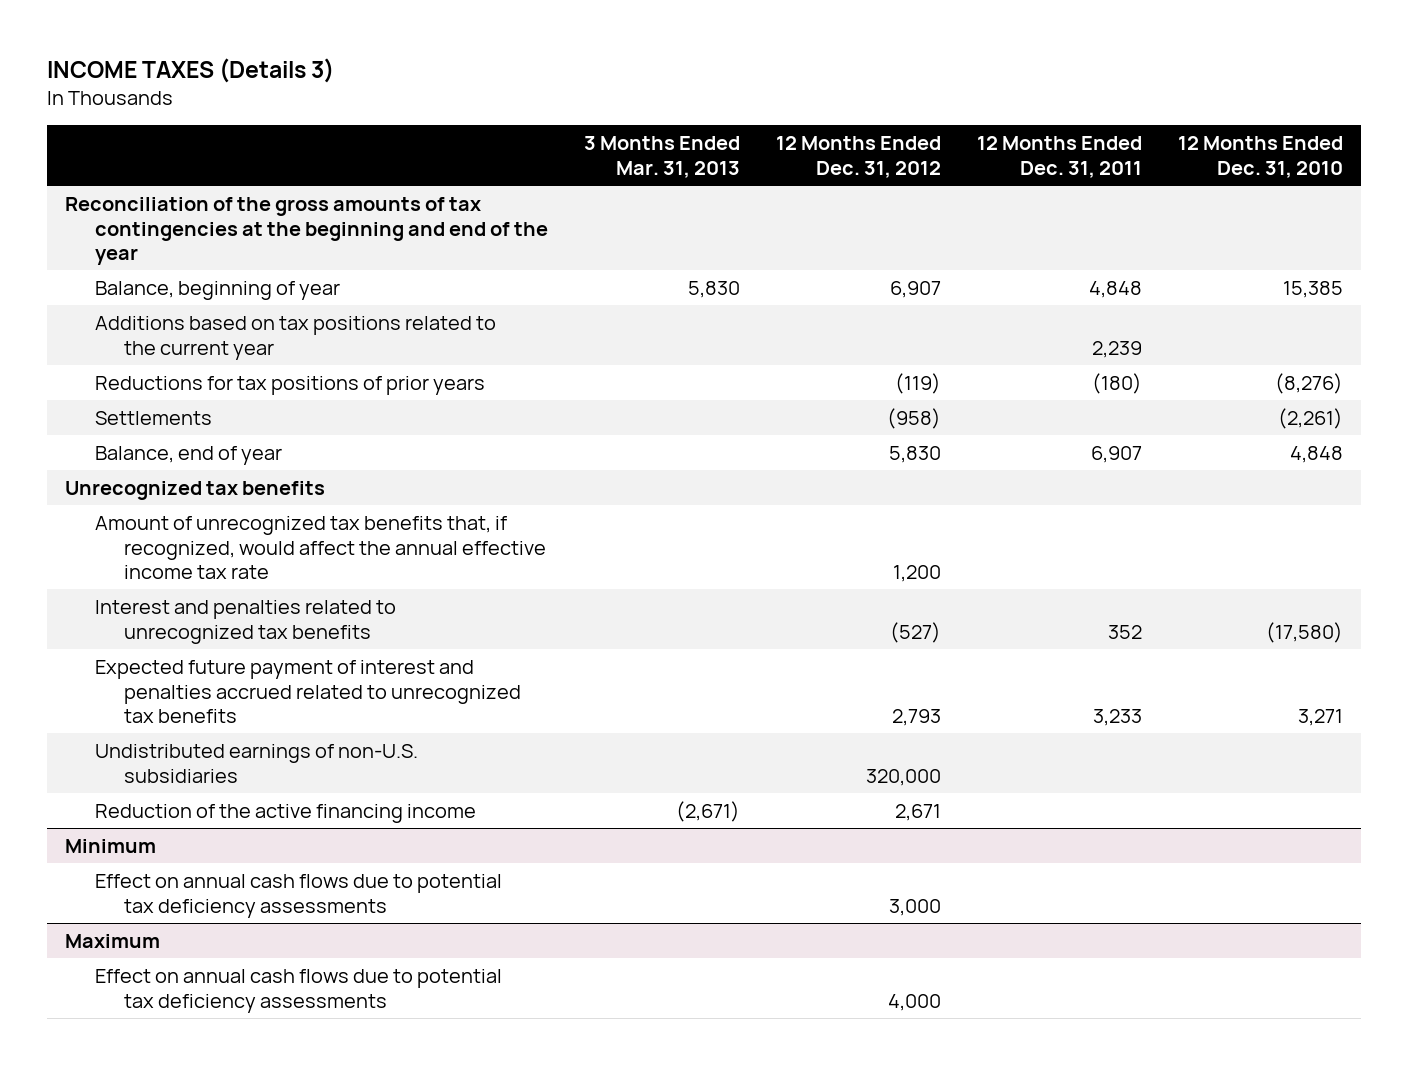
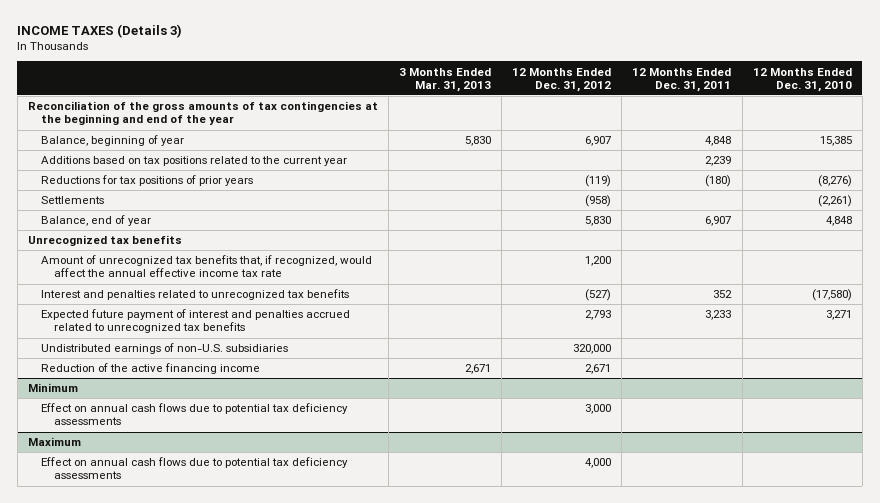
- Reduction of the active financing income | (2,671) | 2,671 | |
+ Reduction of the active financing income | 2,671 | 2,671 | |

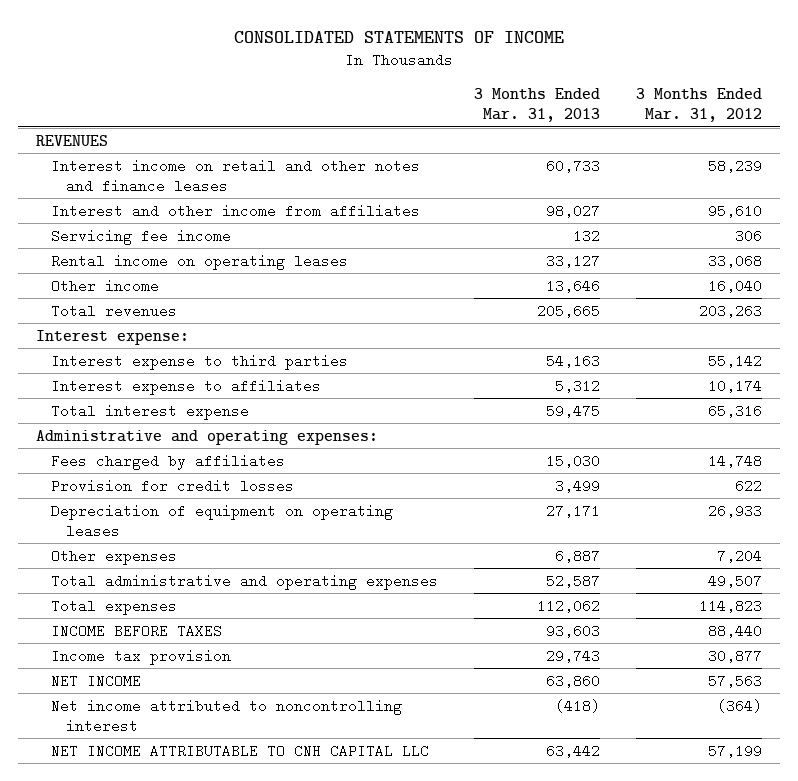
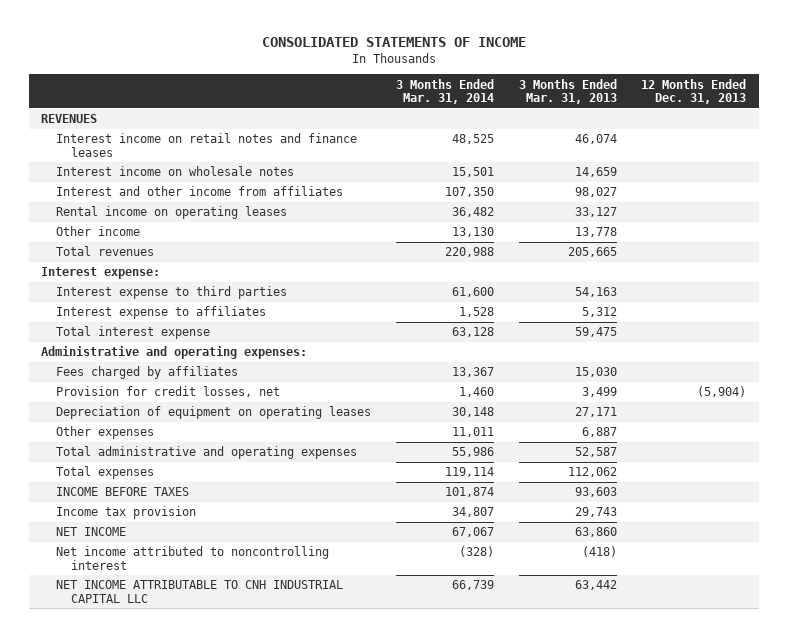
- | 3 Months Ended Mar. 31, 2013 | 3 Months Ended Mar. 31, 2012
+ | 3 Months Ended Mar. 31, 2014 | 3 Months Ended Mar. 31, 2013 | 12 Months Ended Dec. 31, 2013
- Interest income on retail and other notes and finance leases | 60,733 | 58,239
+ Interest income on retail notes and finance leases | 48,525 | 46,074 |
+ Interest income on wholesale notes | 15,501 | 14,659 |
- Servicing fee income | 132 | 306
- Other income | 13,646 | 16,040
+ Other income | 13,130 | 13,778 |
- Provision for credit losses | 3,499 | 622
+ Provision for credit losses, net | 1,460 | 3,499 | (5,904)
- NET INCOME ATTRIBUTABLE TO CNH CAPITAL LLC | 63,442 | 57,199
+ NET INCOME ATTRIBUTABLE TO CNH INDUSTRIAL CAPITAL LLC | 66,739 | 63,442 |

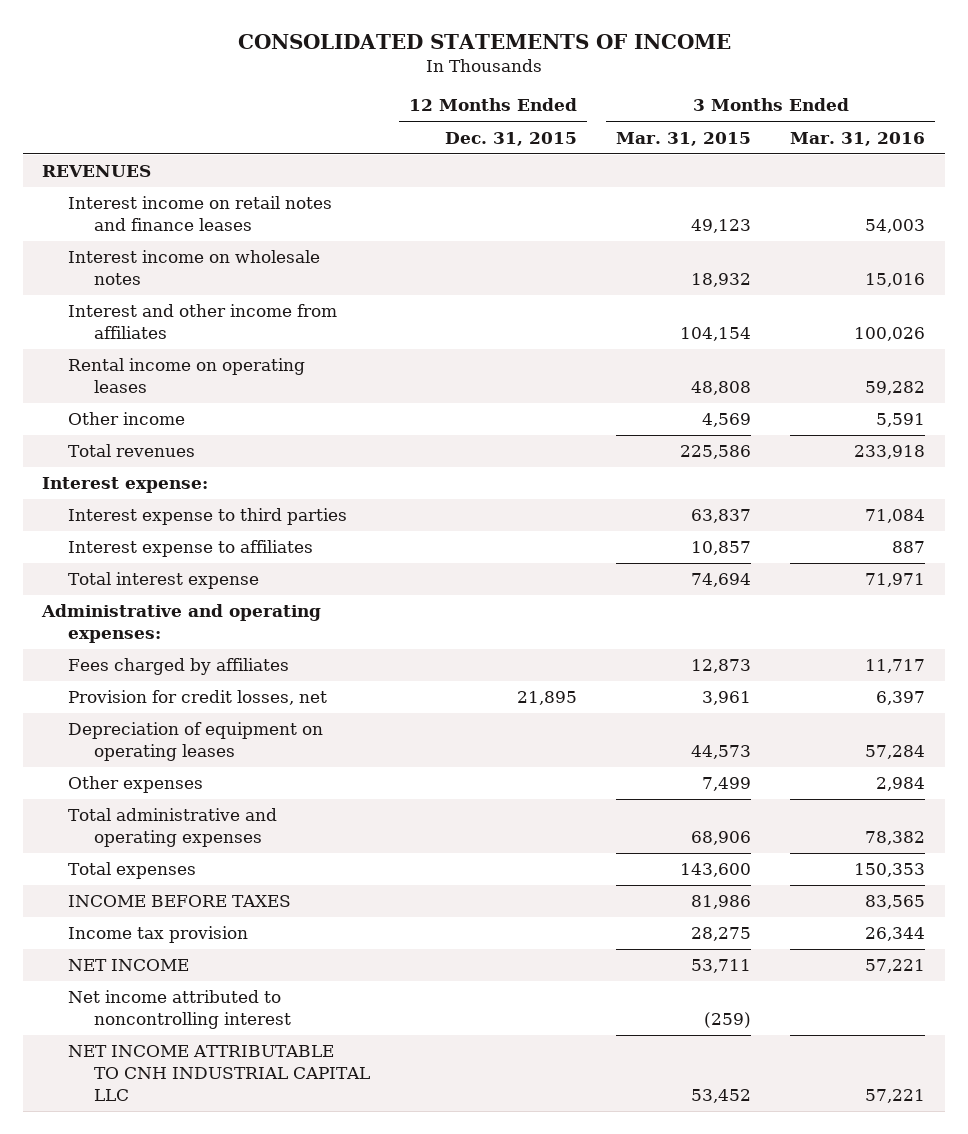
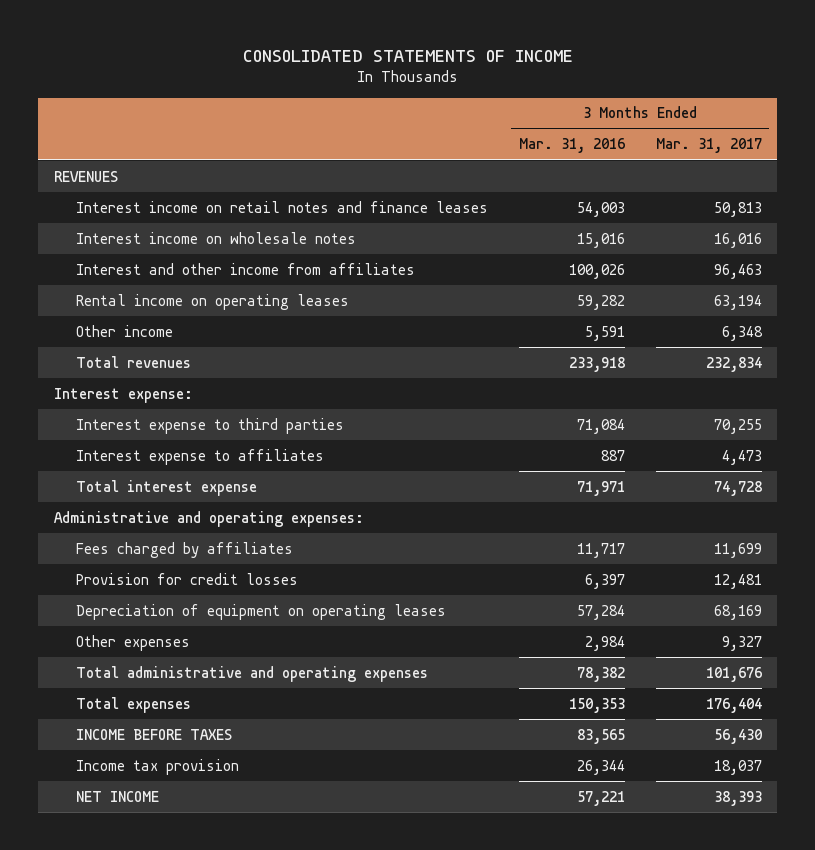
- | 12 Months Ended Dec. 31, 2015 | 3 Months Ended Mar. 31, 2015 | 3 Months Ended Mar. 31, 2016
+ | 3 Months Ended Mar. 31, 2016 | 3 Months Ended Mar. 31, 2017
- Provision for credit losses, net | 21,895 | 3,961 | 6,397
+ Provision for credit losses | 6,397 | 12,481
- Net income attributed to noncontrolling interest | | (259) |
- NET INCOME ATTRIBUTABLE TO CNH INDUSTRIAL CAPITAL LLC | | 53,452 | 57,221

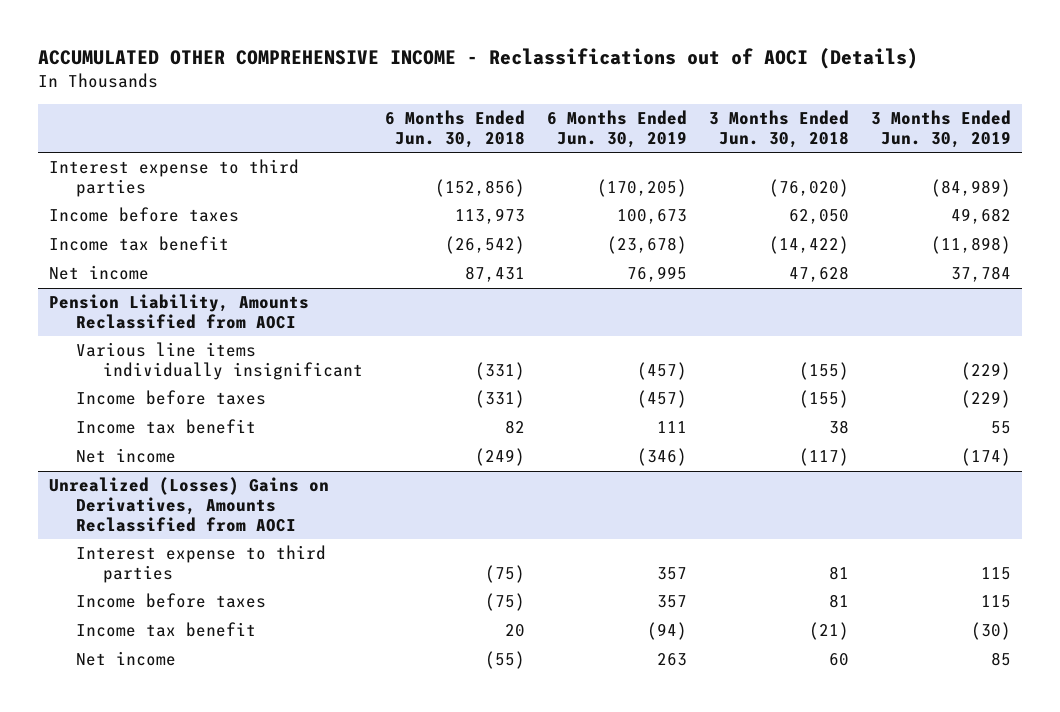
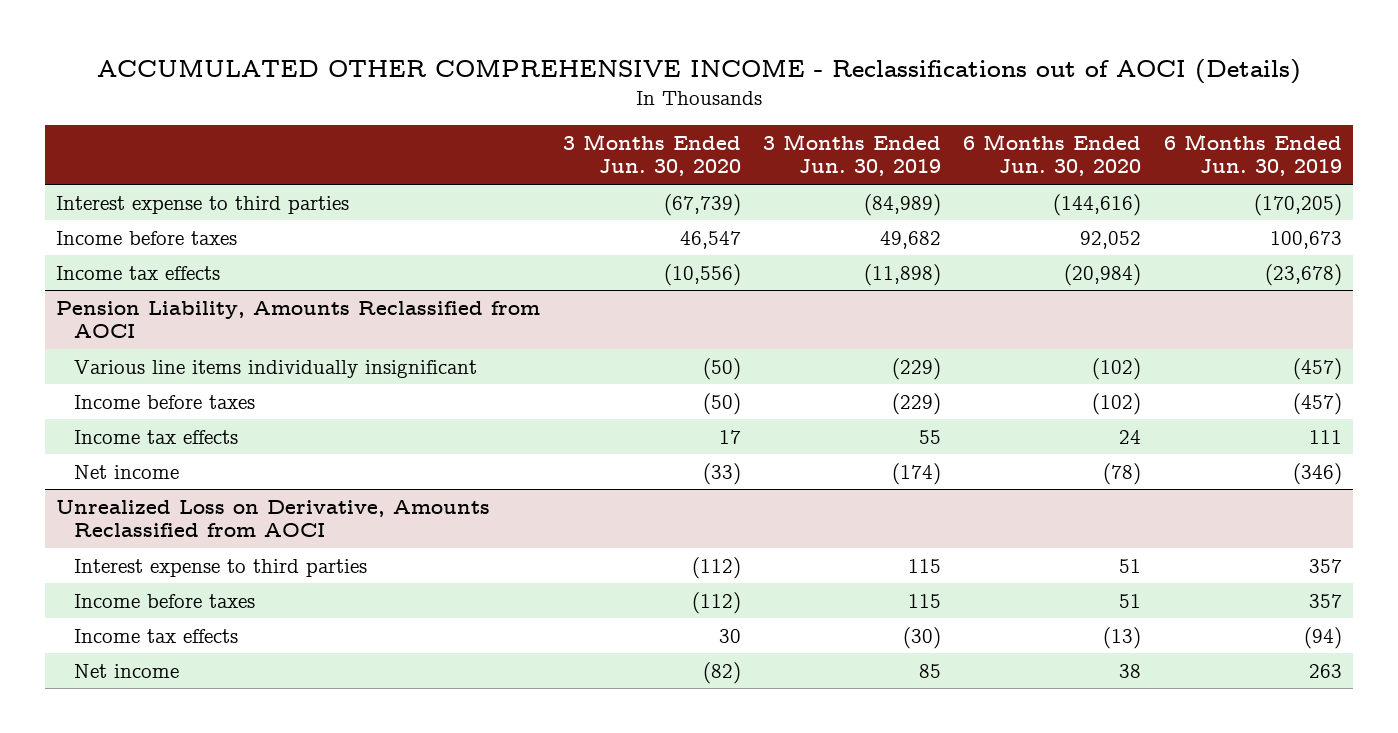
- | 6 Months Ended Jun. 30, 2018 | 6 Months Ended Jun. 30, 2019 | 3 Months Ended Jun. 30, 2018 | 3 Months Ended Jun. 30, 2019
+ | 3 Months Ended Jun. 30, 2020 | 3 Months Ended Jun. 30, 2019 | 6 Months Ended Jun. 30, 2020 | 6 Months Ended Jun. 30, 2019
- Income tax benefit | (26,542) | (23,678) | (14,422) | (11,898)
- Net income | 87,431 | 76,995 | 47,628 | 37,784
+ Income tax effects | (10,556) | (11,898) | (20,984) | (23,678)
@ Pension Liability, Amounts Reclassified from AOCI
- Income tax benefit | 82 | 111 | 38 | 55
+ Income tax effects | 17 | 55 | 24 | 111
- Unrealized (Losses) Gains on Derivatives, Amounts Reclassified from AOCI
+ Unrealized Loss on Derivative, Amounts Reclassified from AOCI
- Income tax benefit | 20 | (94) | (21) | (30)
+ Income tax effects | 30 | (30) | (13) | (94)

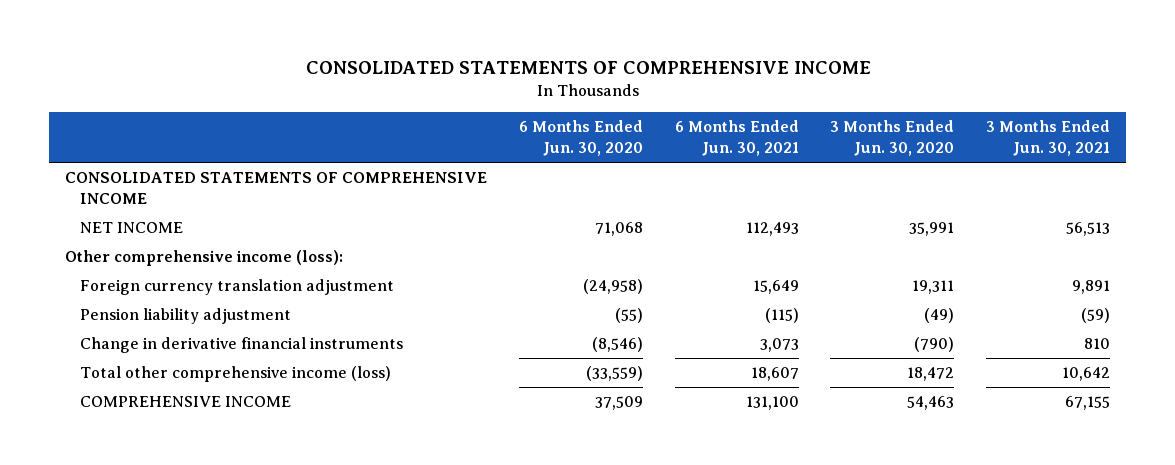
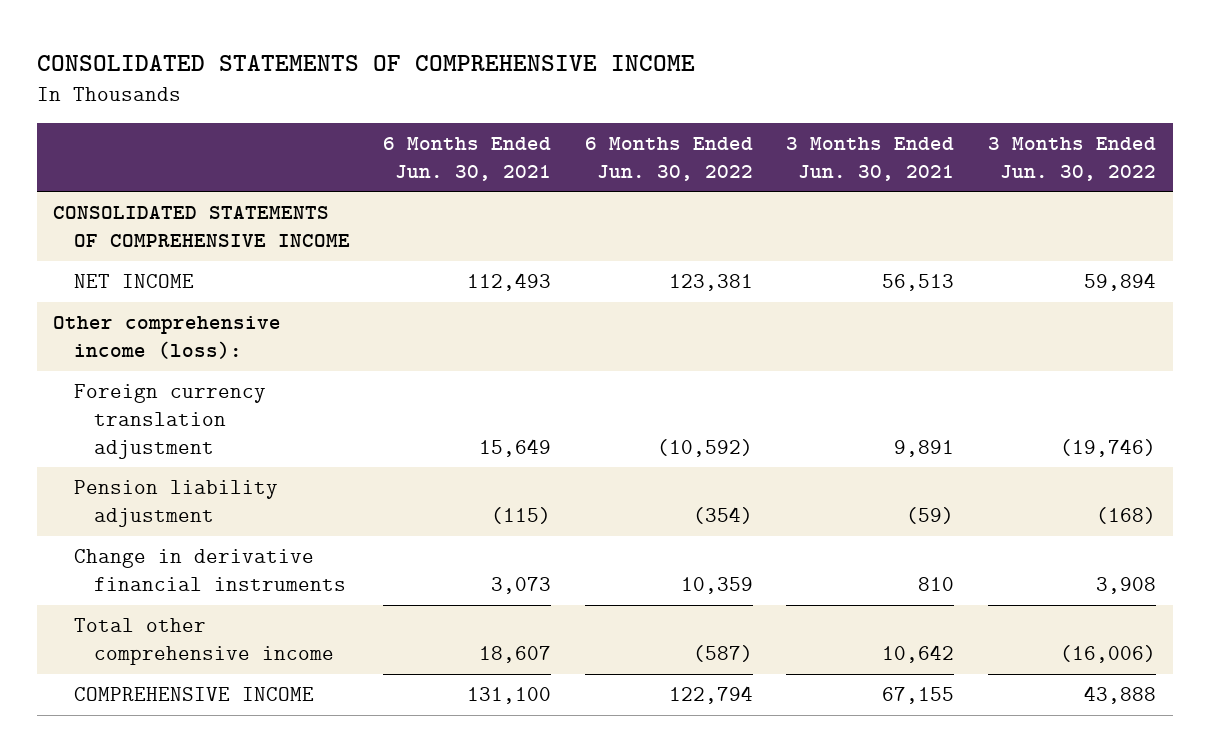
- | 6 Months Ended Jun. 30, 2020 | 6 Months Ended Jun. 30, 2021 | 3 Months Ended Jun. 30, 2020 | 3 Months Ended Jun. 30, 2021
+ | 6 Months Ended Jun. 30, 2021 | 6 Months Ended Jun. 30, 2022 | 3 Months Ended Jun. 30, 2021 | 3 Months Ended Jun. 30, 2022
- Total other comprehensive income (loss) | (33,559) | 18,607 | 18,472 | 10,642
+ Total other comprehensive income | 18,607 | (587) | 10,642 | (16,006)

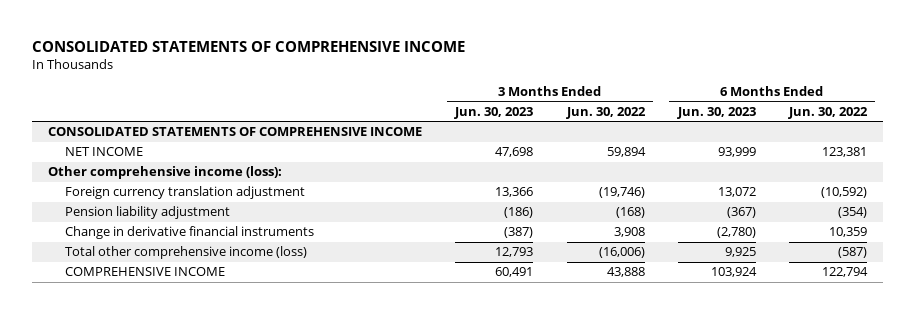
- | 6 Months Ended Jun. 30, 2021 | 6 Months Ended Jun. 30, 2022 | 3 Months Ended Jun. 30, 2021 | 3 Months Ended Jun. 30, 2022
+ | 3 Months Ended Jun. 30, 2023 | 3 Months Ended Jun. 30, 2022 | 6 Months Ended Jun. 30, 2023 | 6 Months Ended Jun. 30, 2022
- Total other comprehensive income | 18,607 | (587) | 10,642 | (16,006)
+ Total other comprehensive income (loss) | 12,793 | (16,006) | 9,925 | (587)

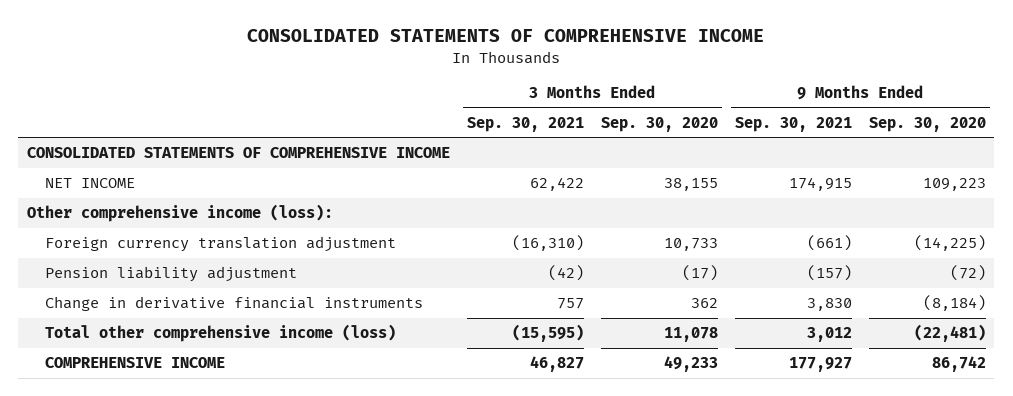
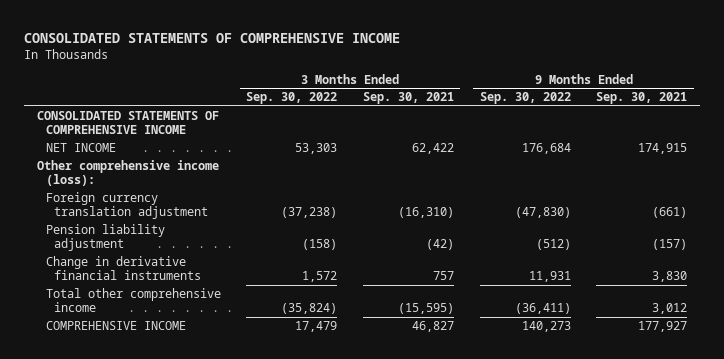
- | 3 Months Ended Sep. 30, 2021 | 3 Months Ended Sep. 30, 2020 | 9 Months Ended Sep. 30, 2021 | 9 Months Ended Sep. 30, 2020
+ | 3 Months Ended Sep. 30, 2022 | 3 Months Ended Sep. 30, 2021 | 9 Months Ended Sep. 30, 2022 | 9 Months Ended Sep. 30, 2021
- Total other comprehensive income (loss) | (15,595) | 11,078 | 3,012 | (22,481)
+ Total other comprehensive income | (35,824) | (15,595) | (36,411) | 3,012

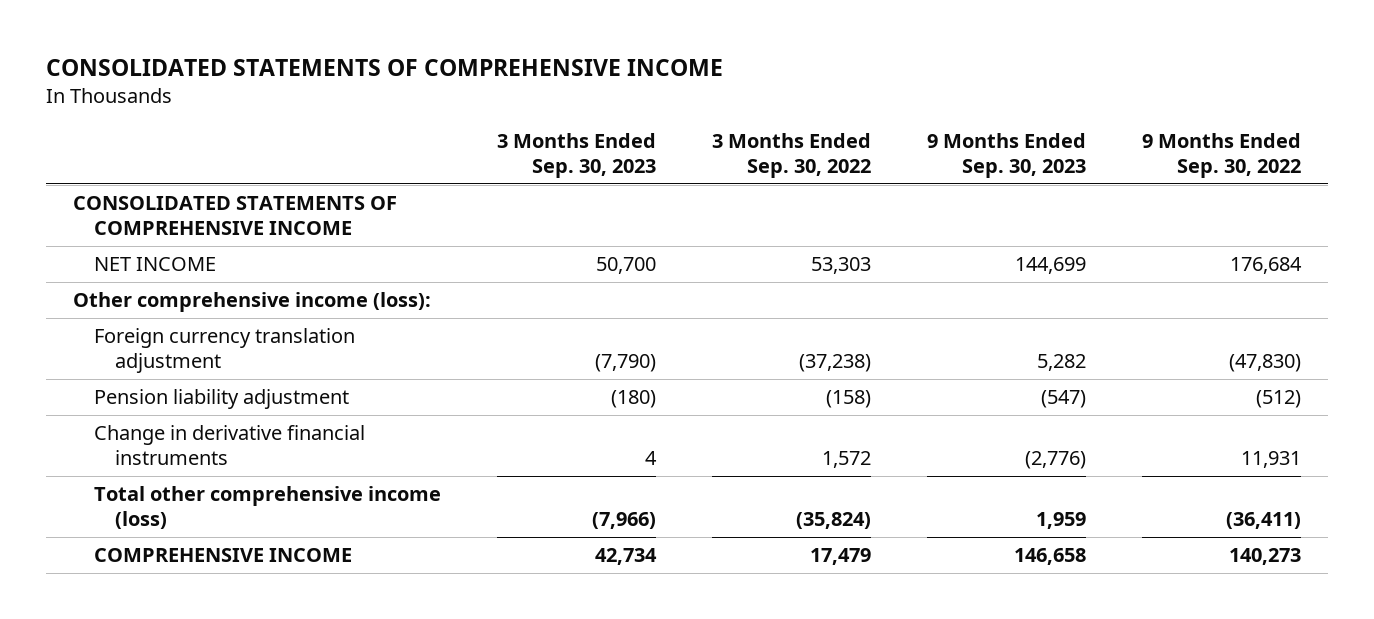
- | 3 Months Ended Sep. 30, 2022 | 3 Months Ended Sep. 30, 2021 | 9 Months Ended Sep. 30, 2022 | 9 Months Ended Sep. 30, 2021
+ | 3 Months Ended Sep. 30, 2023 | 3 Months Ended Sep. 30, 2022 | 9 Months Ended Sep. 30, 2023 | 9 Months Ended Sep. 30, 2022
- Total other comprehensive income | (35,824) | (15,595) | (36,411) | 3,012
+ Total other comprehensive income (loss) | (7,966) | (35,824) | 1,959 | (36,411)

